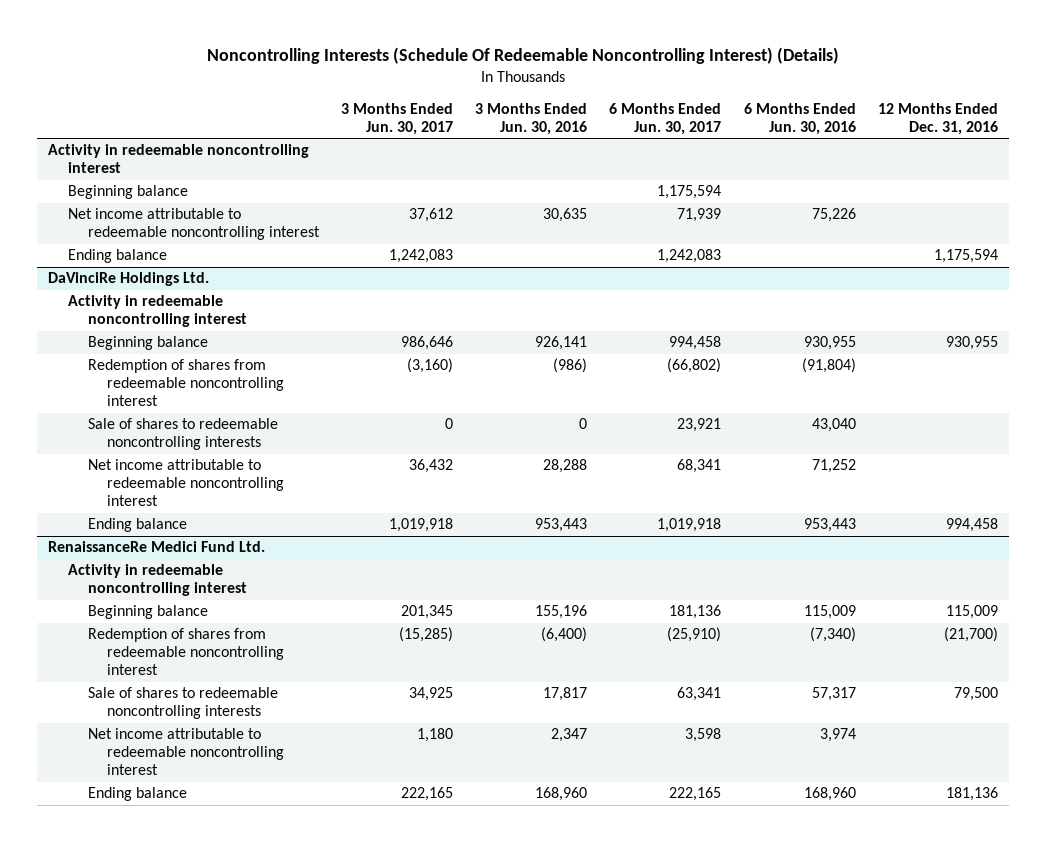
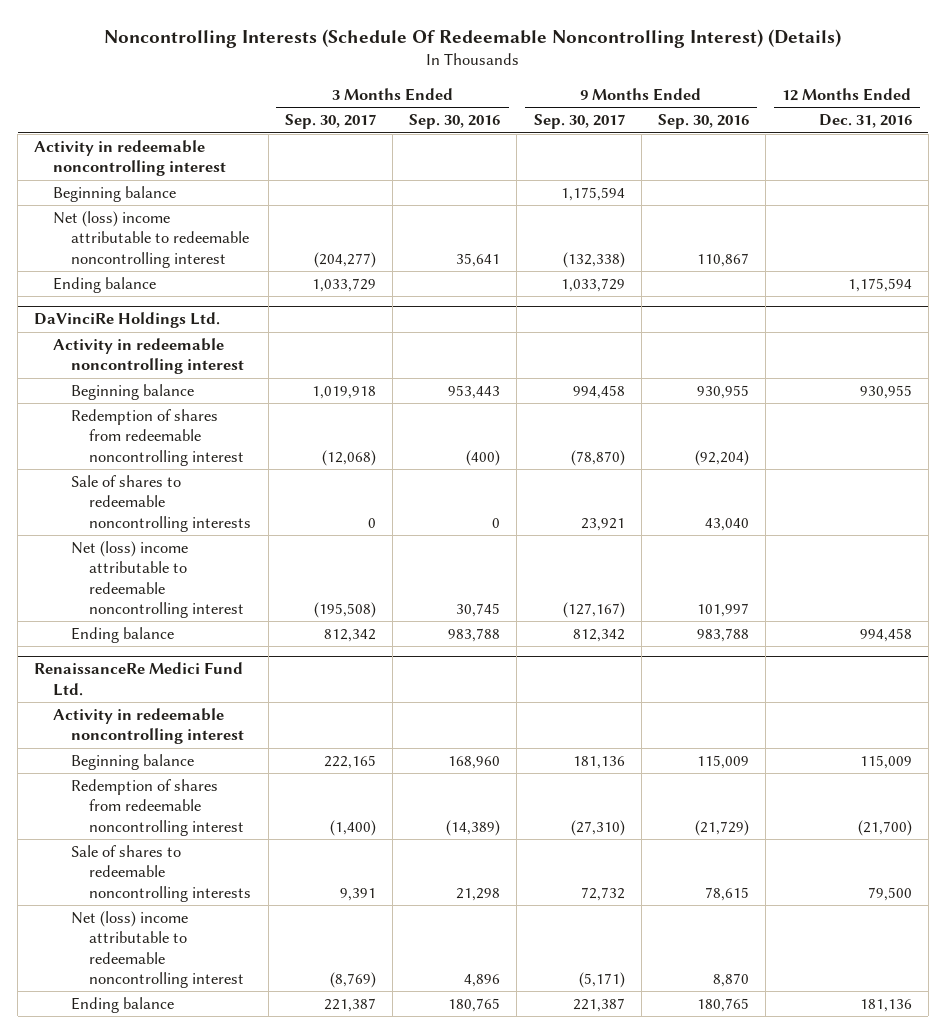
- | 3 Months Ended Jun. 30, 2017 | 3 Months Ended Jun. 30, 2016 | 6 Months Ended Jun. 30, 2017 | 6 Months Ended Jun. 30, 2016 | 12 Months Ended Dec. 31, 2016
+ | 3 Months Ended Sep. 30, 2017 | 3 Months Ended Sep. 30, 2016 | 9 Months Ended Sep. 30, 2017 | 9 Months Ended Sep. 30, 2016 | 12 Months Ended Dec. 31, 2016
- Net income attributable to redeemable noncontrolling interest | 37,612 | 30,635 | 71,939 | 75,226 |
+ Net (loss) income attributable to redeemable noncontrolling interest | (204,277) | 35,641 | (132,338) | 110,867 |
@ DaVinciRe Holdings Ltd.
- Net income attributable to redeemable noncontrolling interest | 36,432 | 28,288 | 68,341 | 71,252 |
+ Net (loss) income attributable to redeemable noncontrolling interest | (195,508) | 30,745 | (127,167) | 101,997 |
@ RenaissanceRe Medici Fund Ltd.
- Net income attributable to redeemable noncontrolling interest | 1,180 | 2,347 | 3,598 | 3,974 |
+ Net (loss) income attributable to redeemable noncontrolling interest | (8,769) | 4,896 | (5,171) | 8,870 |

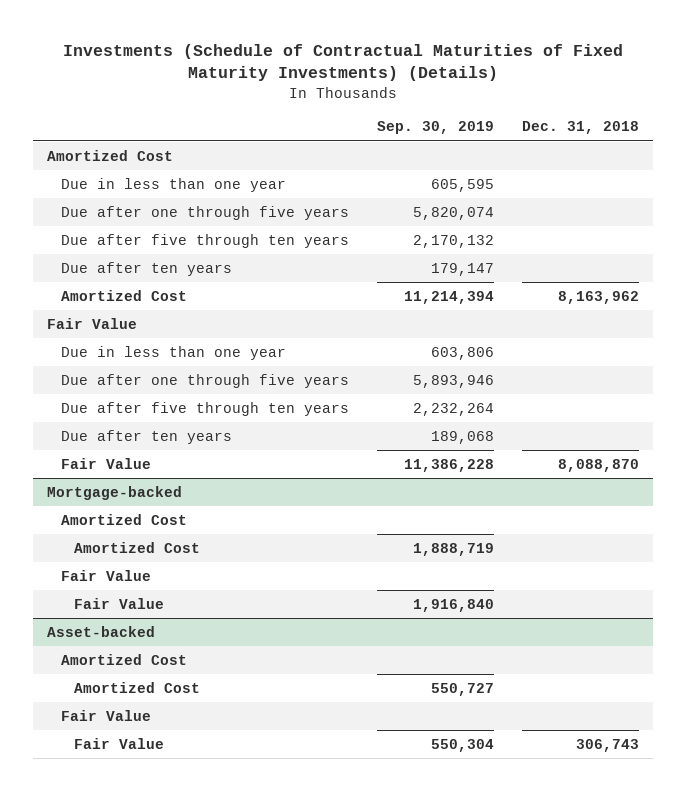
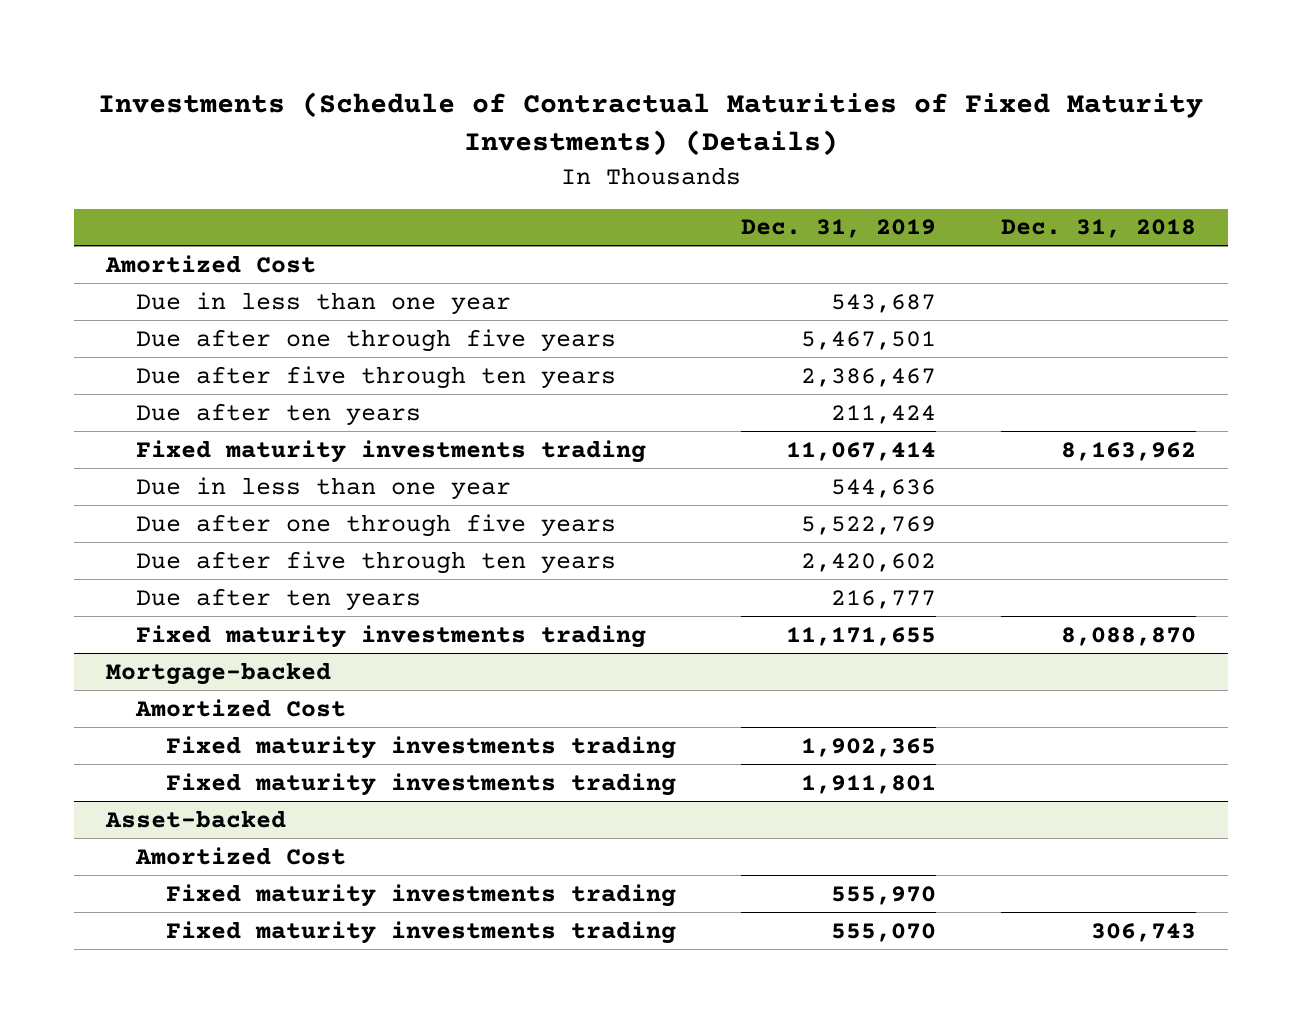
- | Sep. 30, 2019 | Dec. 31, 2018
+ | Dec. 31, 2019 | Dec. 31, 2018
- Amortized Cost | 11,214,394 | 8,163,962
- Fair Value
+ Fixed maturity investments trading | 11,067,414 | 8,163,962
- Fair Value | 11,386,228 | 8,088,870
+ Fixed maturity investments trading | 11,171,655 | 8,088,870
@ Mortgage-backed
- Amortized Cost | 1,888,719 |
- Fair Value
- Fair Value | 1,916,840 |
+ Fixed maturity investments trading | 1,902,365 |
+ Fixed maturity investments trading | 1,911,801 |
@ Asset-backed
- Amortized Cost | 550,727 |
- Fair Value
- Fair Value | 550,304 | 306,743
+ Fixed maturity investments trading | 555,970 |
+ Fixed maturity investments trading | 555,070 | 306,743

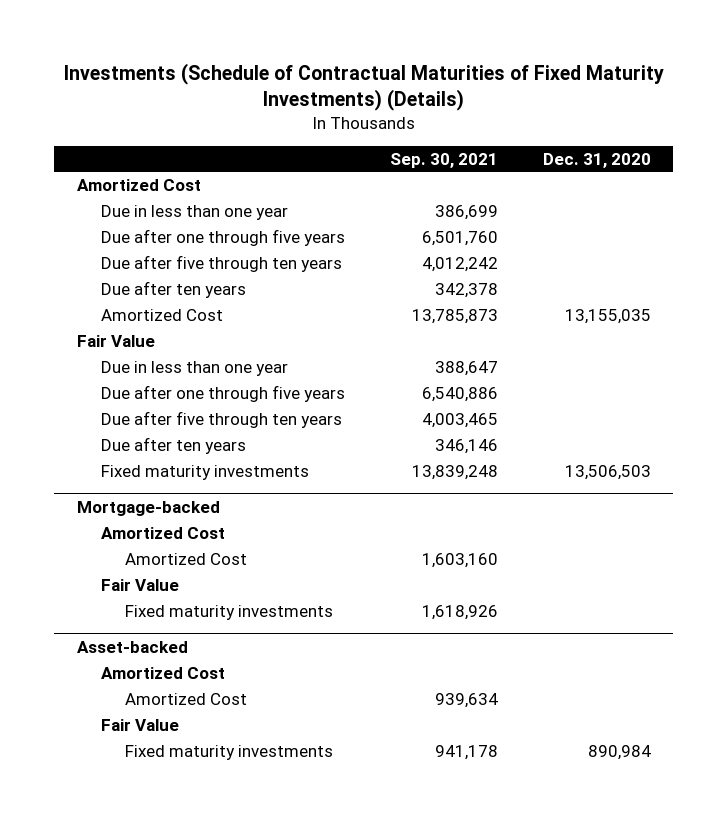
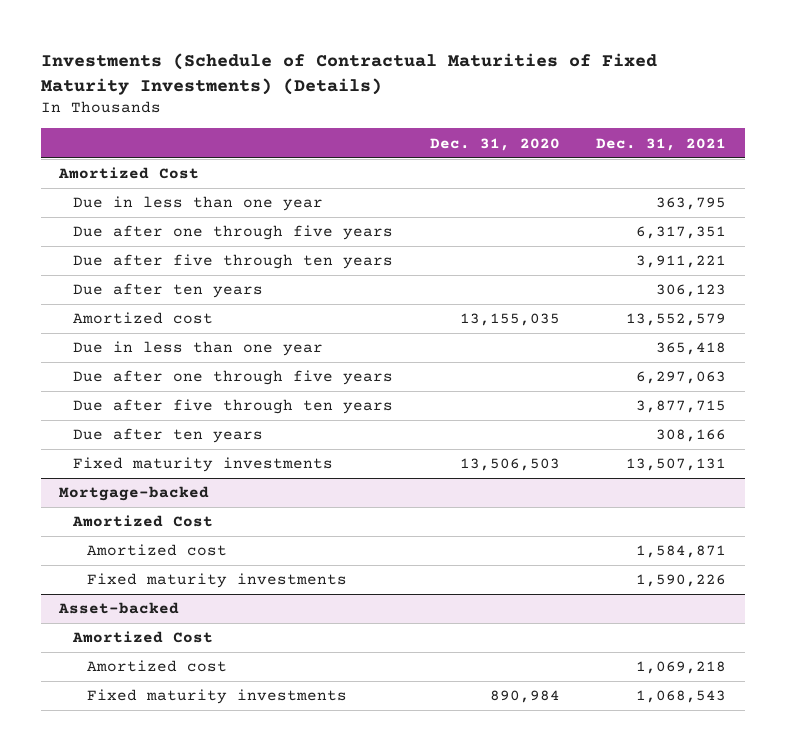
- | Sep. 30, 2021 | Dec. 31, 2020
+ | Dec. 31, 2020 | Dec. 31, 2021
- Amortized Cost | 13,785,873 | 13,155,035
- Fair Value
+ Amortized cost | 13,155,035 | 13,552,579
@ Mortgage-backed
- Amortized Cost | 1,603,160 |
- Fair Value
+ Amortized cost | | 1,584,871
@ Asset-backed
- Amortized Cost | 939,634 |
- Fair Value
+ Amortized cost | | 1,069,218

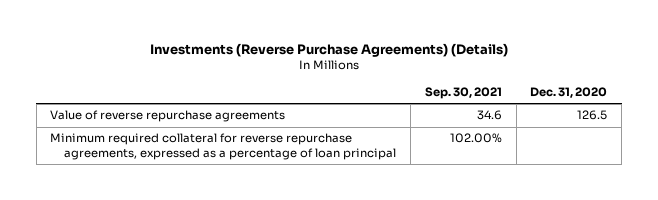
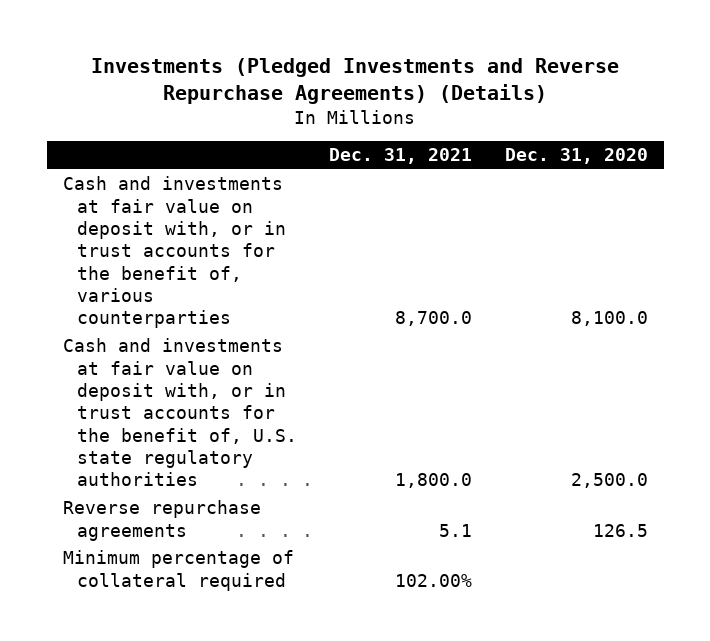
- Investments (Reverse Purchase Agreements) (Details)
+ Investments (Pledged Investments and Reverse Repurchase Agreements) (Details)
- | Sep. 30, 2021 | Dec. 31, 2020
+ | Dec. 31, 2021 | Dec. 31, 2020
- Value of reverse repurchase agreements | 34.6 | 126.5
- Minimum required collateral for reverse repurchase agreements, expressed as a percentage of loan principal | 102.00% |
+ Cash and investments at fair value on deposit with, or in trust accounts for the benefit of, various counterparties | 8,700.0 | 8,100.0
+ Cash and investments at fair value on deposit with, or in trust accounts for the benefit of, U.S. state regulatory authorities | 1,800.0 | 2,500.0
+ Reverse repurchase agreements | 5.1 | 126.5
+ Minimum percentage of collateral required | 102.00% |

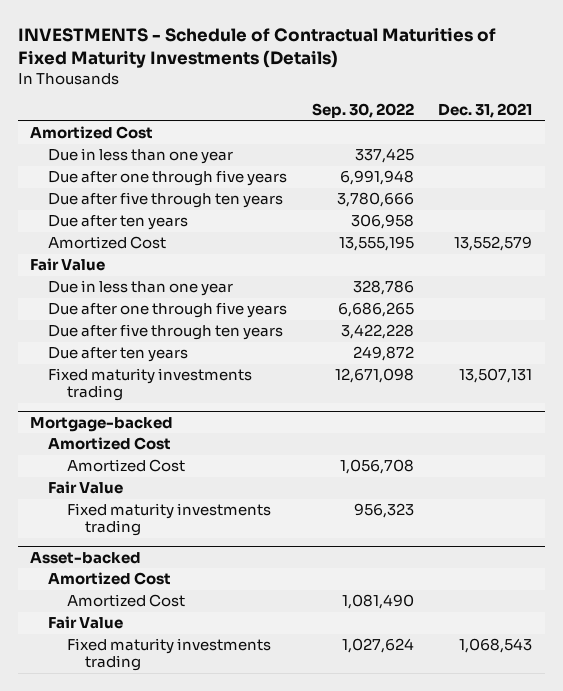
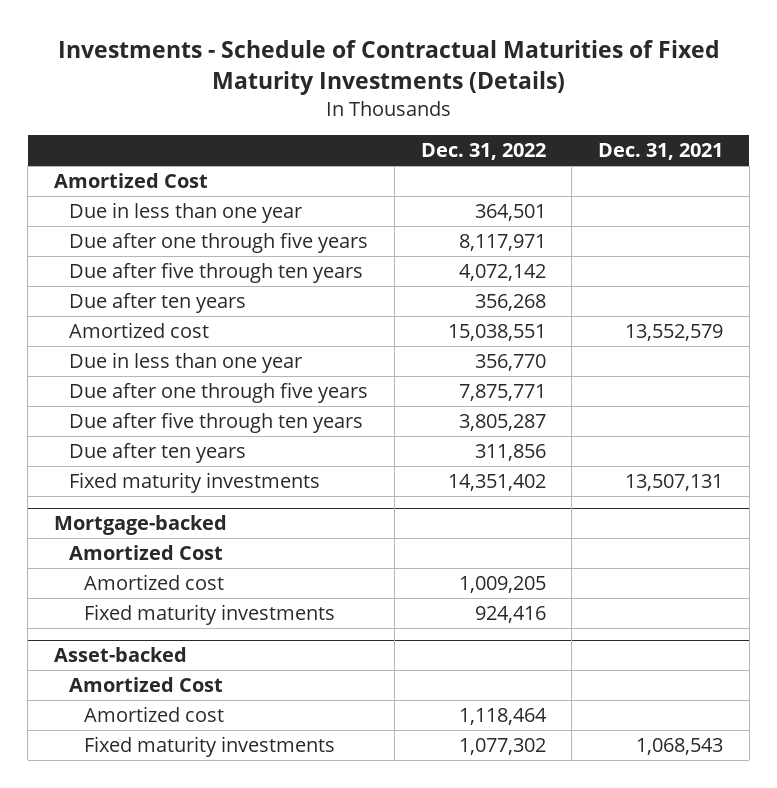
- INVESTMENTS - Schedule of Contractual Maturities of Fixed Maturity Investments (Details)
+ Investments - Schedule of Contractual Maturities of Fixed Maturity Investments (Details)
- | Sep. 30, 2022 | Dec. 31, 2021
+ | Dec. 31, 2022 | Dec. 31, 2021
- Amortized Cost | 13,555,195 | 13,552,579
- Fair Value
+ Amortized cost | 15,038,551 | 13,552,579
- Fixed maturity investments trading | 12,671,098 | 13,507,131
+ Fixed maturity investments | 14,351,402 | 13,507,131
@ Mortgage-backed
- Amortized Cost | 1,056,708 |
- Fair Value
- Fixed maturity investments trading | 956,323 |
+ Amortized cost | 1,009,205 |
+ Fixed maturity investments | 924,416 |
@ Asset-backed
- Amortized Cost | 1,081,490 |
- Fair Value
- Fixed maturity investments trading | 1,027,624 | 1,068,543
+ Amortized cost | 1,118,464 |
+ Fixed maturity investments | 1,077,302 | 1,068,543

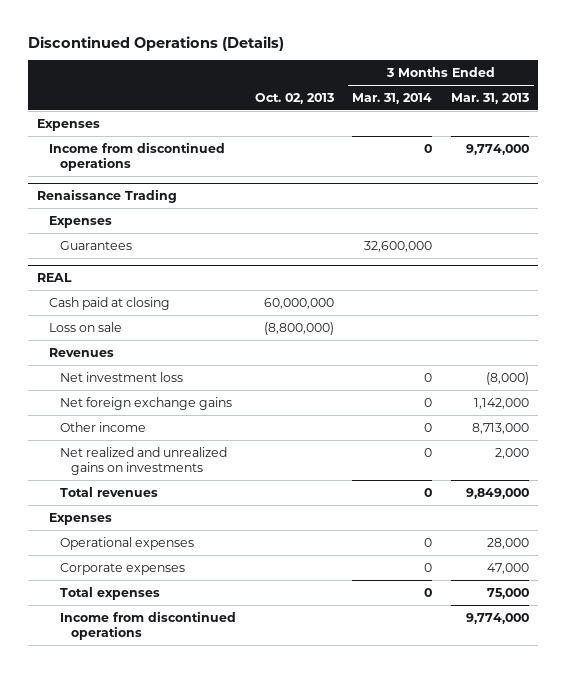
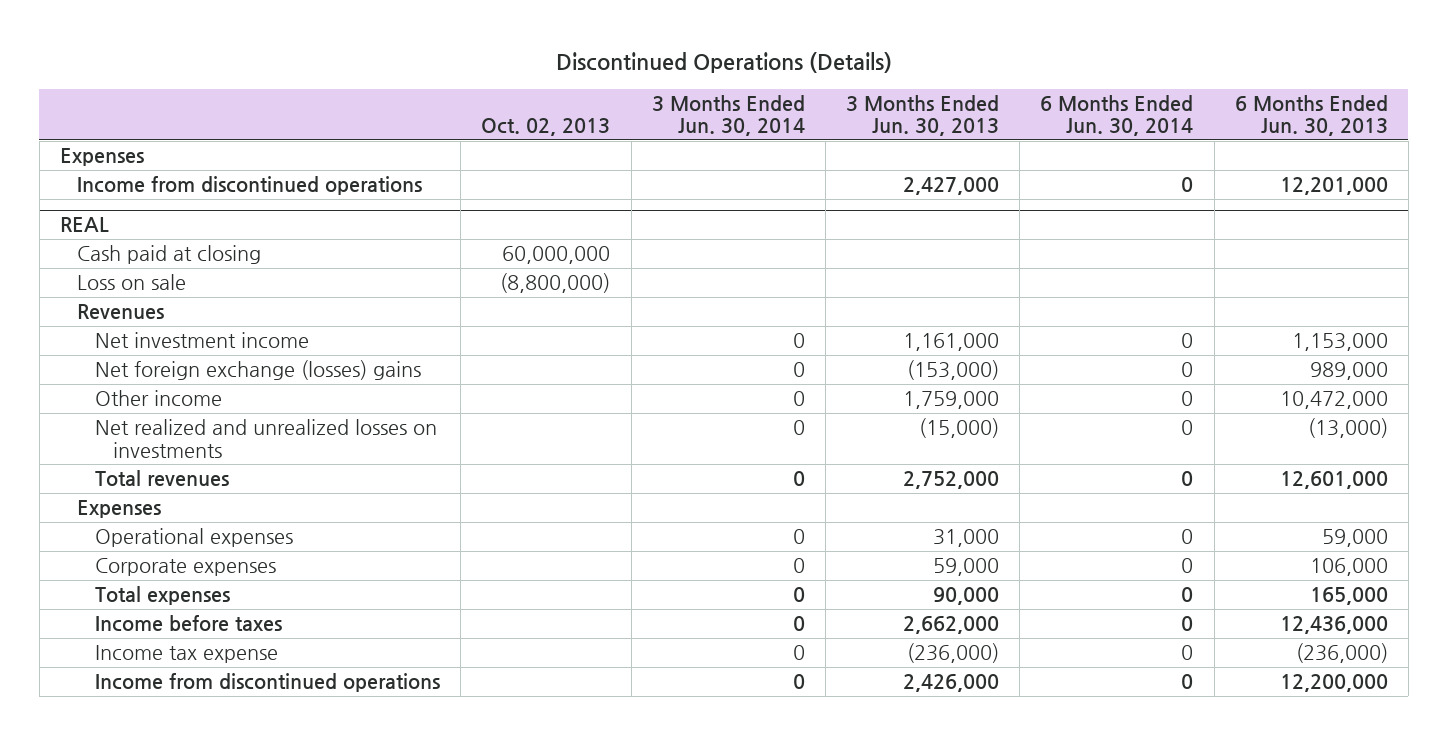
- | Oct. 02, 2013 | 3 Months Ended Mar. 31, 2014 | 3 Months Ended Mar. 31, 2013
+ | Oct. 02, 2013 | 3 Months Ended Jun. 30, 2014 | 3 Months Ended Jun. 30, 2013 | 6 Months Ended Jun. 30, 2014 | 6 Months Ended Jun. 30, 2013
- Renaissance Trading
- Expenses
- Guarantees | | 32,600,000 |
@ REAL
- Net investment loss | | 0 | (8,000)
- Net foreign exchange gains | | 0 | 1,142,000
+ Net investment income | | 0 | 1,161,000 | 0 | 1,153,000
+ Net foreign exchange (losses) gains | | 0 | (153,000) | 0 | 989,000
- Net realized and unrealized gains on investments | | 0 | 2,000
+ Net realized and unrealized losses on investments | | 0 | (15,000) | 0 | (13,000)
+ Income before taxes | | 0 | 2,662,000 | 0 | 12,436,000
+ Income tax expense | | 0 | (236,000) | 0 | (236,000)

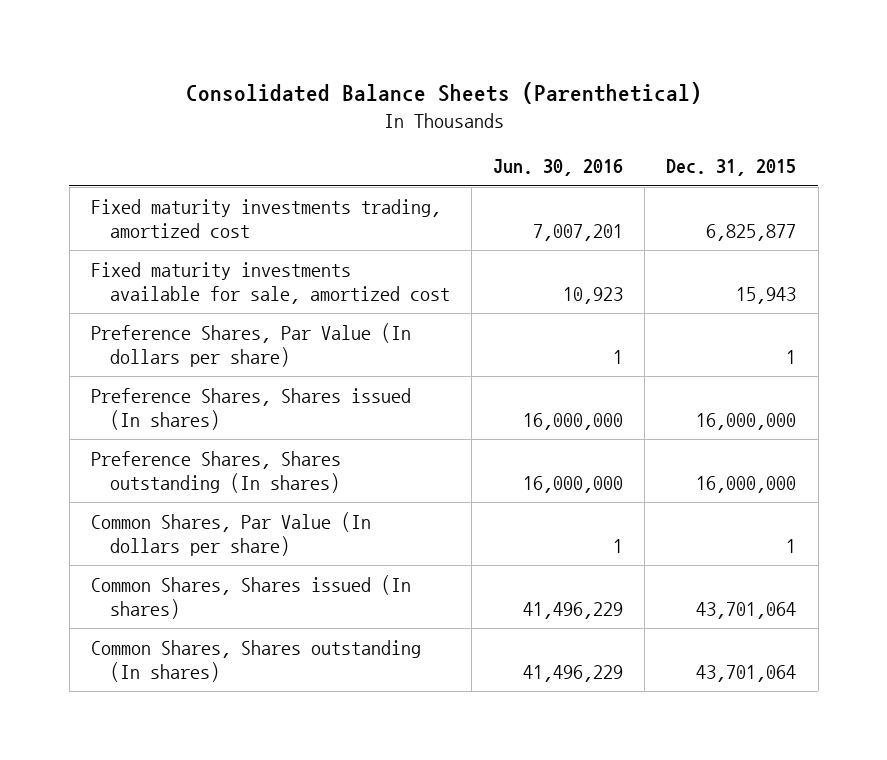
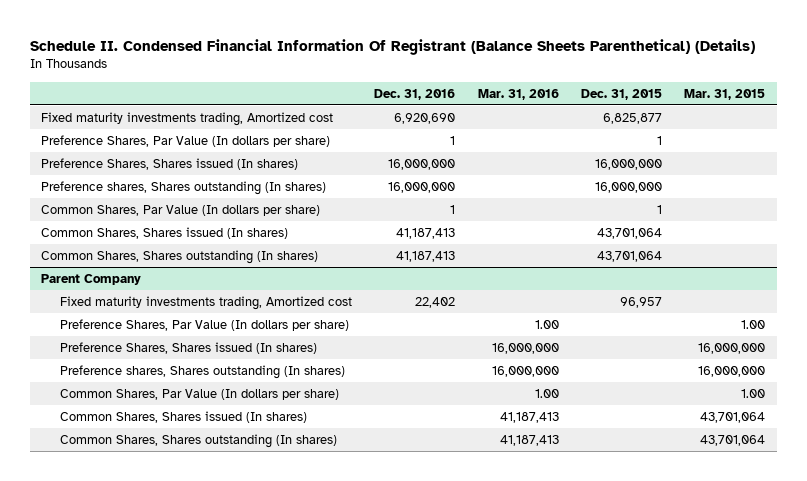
- Consolidated Balance Sheets (Parenthetical)
+ Schedule II. Condensed Financial Information Of Registrant (Balance Sheets Parenthetical) (Details)
- | Jun. 30, 2016 | Dec. 31, 2015
+ | Dec. 31, 2016 | Mar. 31, 2016 | Dec. 31, 2015 | Mar. 31, 2015
- Fixed maturity investments trading, amortized cost | 7,007,201 | 6,825,877
- Fixed maturity investments available for sale, amortized cost | 10,923 | 15,943
+ Fixed maturity investments trading, Amortized cost | 6,920,690 | | 6,825,877 |
- Preference Shares, Shares outstanding (In shares) | 16,000,000 | 16,000,000
+ Preference shares, Shares outstanding (In shares) | 16,000,000 | | 16,000,000 |
+ Parent Company
+ Fixed maturity investments trading, Amortized cost | 22,402 | | 96,957 |
+ Preference Shares, Par Value (In dollars per share) | | 1.00 | | 1.00
+ Preference Shares, Shares issued (In shares) | | 16,000,000 | | 16,000,000
+ Preference shares, Shares outstanding (In shares) | | 16,000,000 | | 16,000,000
+ Common Shares, Par Value (In dollars per share) | | 1.00 | | 1.00
+ Common Shares, Shares issued (In shares) | | 41,187,413 | | 43,701,064
+ Common Shares, Shares outstanding (In shares) | | 41,187,413 | | 43,701,064

